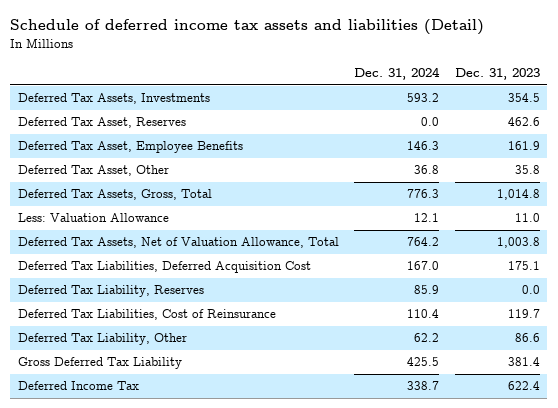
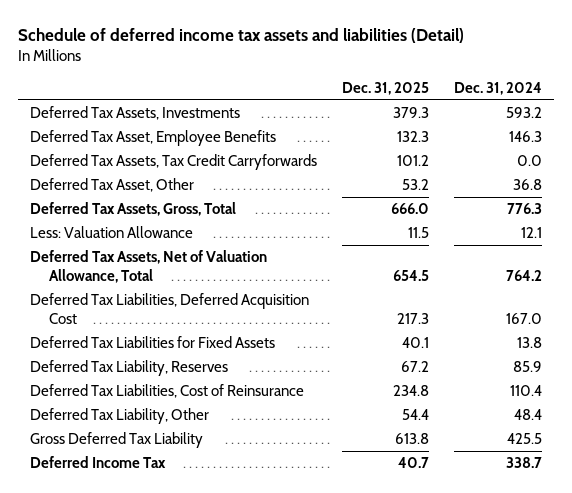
- | Dec. 31, 2024 | Dec. 31, 2023
+ | Dec. 31, 2025 | Dec. 31, 2024
- Deferred Tax Asset, Reserves | 0.0 | 462.6
+ Deferred Tax Assets, Tax Credit Carryforwards | 101.2 | 0.0
+ Deferred Tax Liabilities for Fixed Assets | 40.1 | 13.8
- Deferred Tax Liability, Other | 62.2 | 86.6
+ Deferred Tax Liability, Other | 54.4 | 48.4

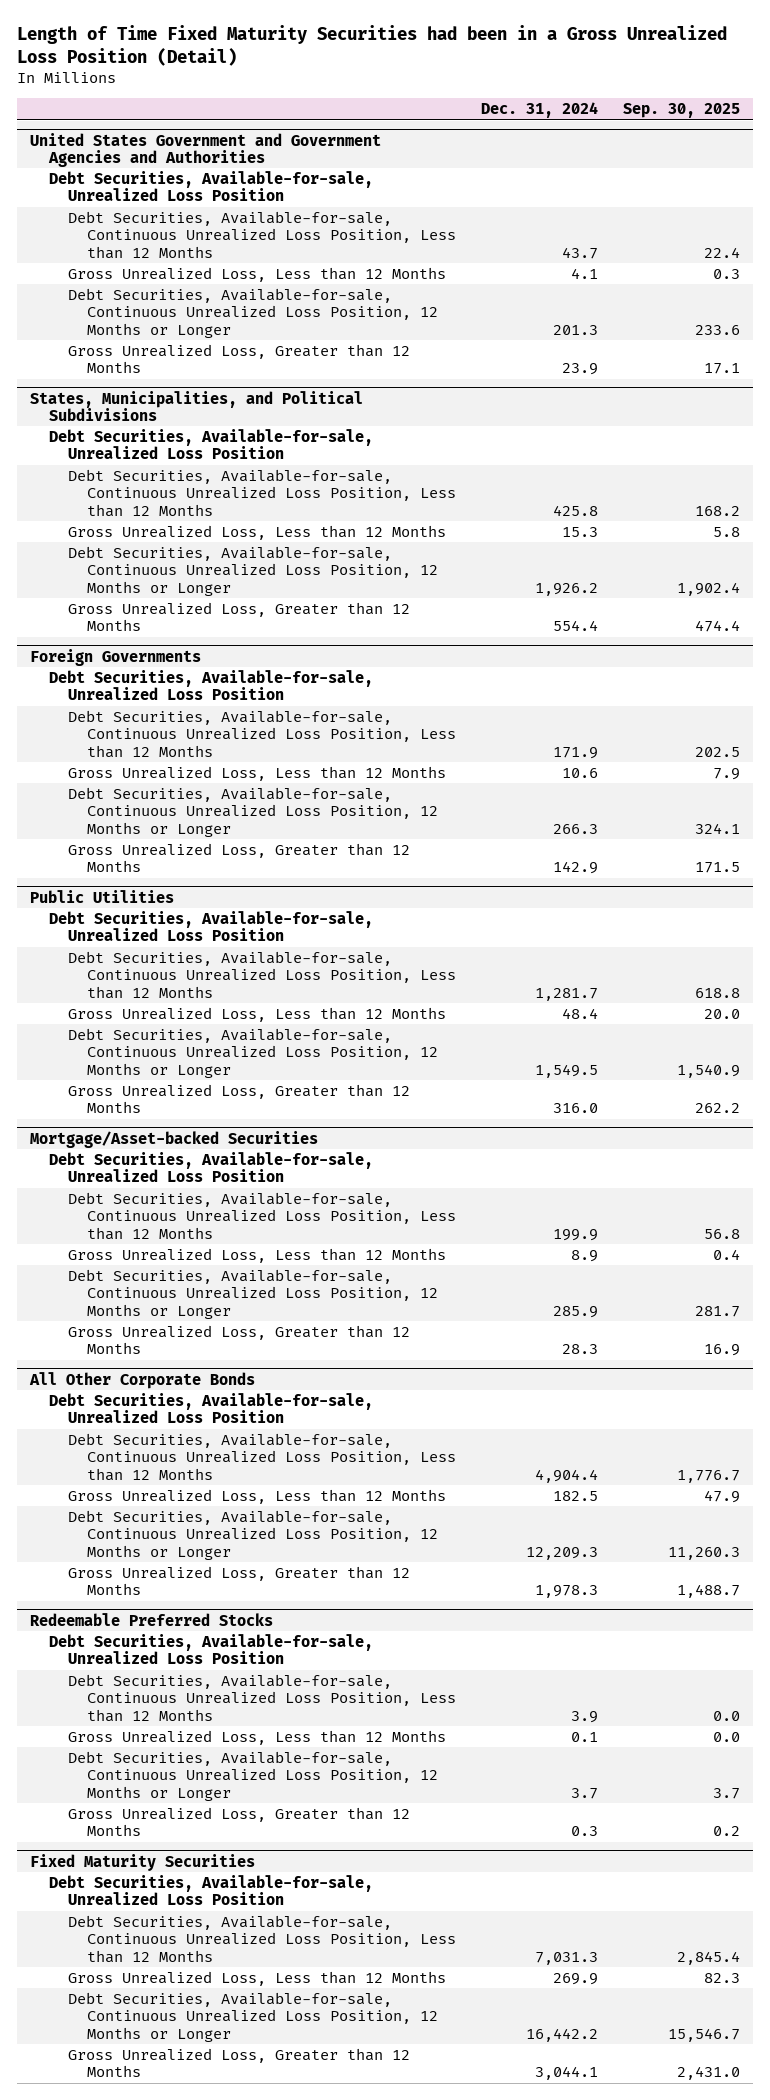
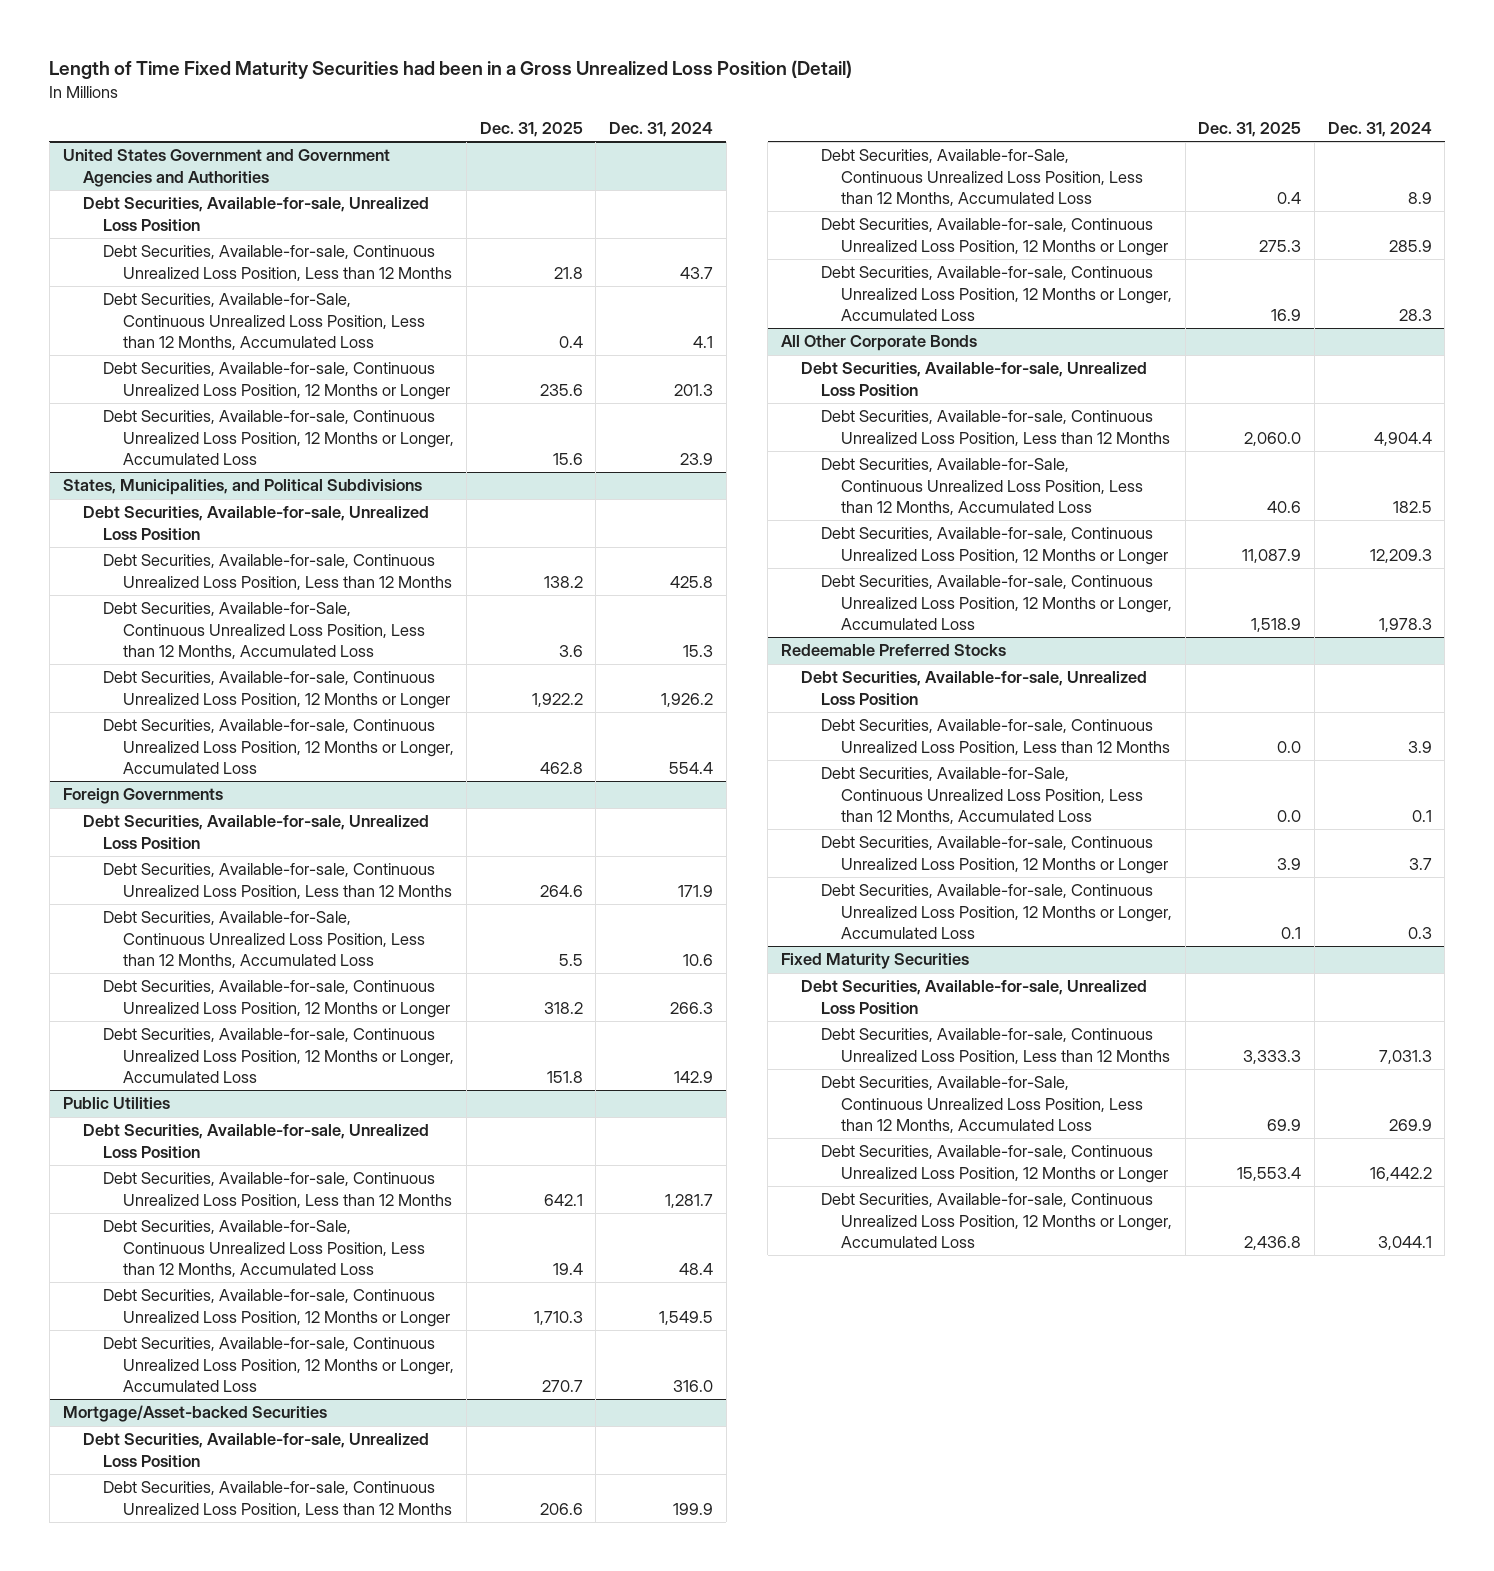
- | Dec. 31, 2024 | Sep. 30, 2025
+ | Dec. 31, 2025 | Dec. 31, 2024
@ United States Government and Government Agencies and Authorities
- Gross Unrealized Loss, Less than 12 Months | 4.1 | 0.3
+ Debt Securities, Available-for-Sale, Continuous Unrealized Loss Position, Less than 12 Months, Accumulated Loss | 0.4 | 4.1
- Gross Unrealized Loss, Greater than 12 Months | 23.9 | 17.1
+ Debt Securities, Available-for-sale, Continuous Unrealized Loss Position, 12 Months or Longer, Accumulated Loss | 15.6 | 23.9
@ States, Municipalities, and Political Subdivisions
- Gross Unrealized Loss, Less than 12 Months | 15.3 | 5.8
+ Debt Securities, Available-for-Sale, Continuous Unrealized Loss Position, Less than 12 Months, Accumulated Loss | 3.6 | 15.3
- Gross Unrealized Loss, Greater than 12 Months | 554.4 | 474.4
+ Debt Securities, Available-for-sale, Continuous Unrealized Loss Position, 12 Months or Longer, Accumulated Loss | 462.8 | 554.4
@ Foreign Governments
- Gross Unrealized Loss, Less than 12 Months | 10.6 | 7.9
+ Debt Securities, Available-for-Sale, Continuous Unrealized Loss Position, Less than 12 Months, Accumulated Loss | 5.5 | 10.6
- Gross Unrealized Loss, Greater than 12 Months | 142.9 | 171.5
+ Debt Securities, Available-for-sale, Continuous Unrealized Loss Position, 12 Months or Longer, Accumulated Loss | 151.8 | 142.9
@ Public Utilities
- Gross Unrealized Loss, Less than 12 Months | 48.4 | 20.0
+ Debt Securities, Available-for-Sale, Continuous Unrealized Loss Position, Less than 12 Months, Accumulated Loss | 19.4 | 48.4
- Gross Unrealized Loss, Greater than 12 Months | 316.0 | 262.2
+ Debt Securities, Available-for-sale, Continuous Unrealized Loss Position, 12 Months or Longer, Accumulated Loss | 270.7 | 316.0
@ Mortgage/Asset-backed Securities
- Gross Unrealized Loss, Less than 12 Months | 8.9 | 0.4
+ Debt Securities, Available-for-Sale, Continuous Unrealized Loss Position, Less than 12 Months, Accumulated Loss | 0.4 | 8.9
- Gross Unrealized Loss, Greater than 12 Months | 28.3 | 16.9
+ Debt Securities, Available-for-sale, Continuous Unrealized Loss Position, 12 Months or Longer, Accumulated Loss | 16.9 | 28.3
@ All Other Corporate Bonds
- Gross Unrealized Loss, Less than 12 Months | 182.5 | 47.9
+ Debt Securities, Available-for-Sale, Continuous Unrealized Loss Position, Less than 12 Months, Accumulated Loss | 40.6 | 182.5
- Gross Unrealized Loss, Greater than 12 Months | 1,978.3 | 1,488.7
+ Debt Securities, Available-for-sale, Continuous Unrealized Loss Position, 12 Months or Longer, Accumulated Loss | 1,518.9 | 1,978.3
@ Redeemable Preferred Stocks
- Gross Unrealized Loss, Less than 12 Months | 0.1 | 0.0
+ Debt Securities, Available-for-Sale, Continuous Unrealized Loss Position, Less than 12 Months, Accumulated Loss | 0.0 | 0.1
- Gross Unrealized Loss, Greater than 12 Months | 0.3 | 0.2
+ Debt Securities, Available-for-sale, Continuous Unrealized Loss Position, 12 Months or Longer, Accumulated Loss | 0.1 | 0.3
@ Fixed Maturity Securities
- Gross Unrealized Loss, Less than 12 Months | 269.9 | 82.3
+ Debt Securities, Available-for-Sale, Continuous Unrealized Loss Position, Less than 12 Months, Accumulated Loss | 69.9 | 269.9
- Gross Unrealized Loss, Greater than 12 Months | 3,044.1 | 2,431.0
+ Debt Securities, Available-for-sale, Continuous Unrealized Loss Position, 12 Months or Longer, Accumulated Loss | 2,436.8 | 3,044.1

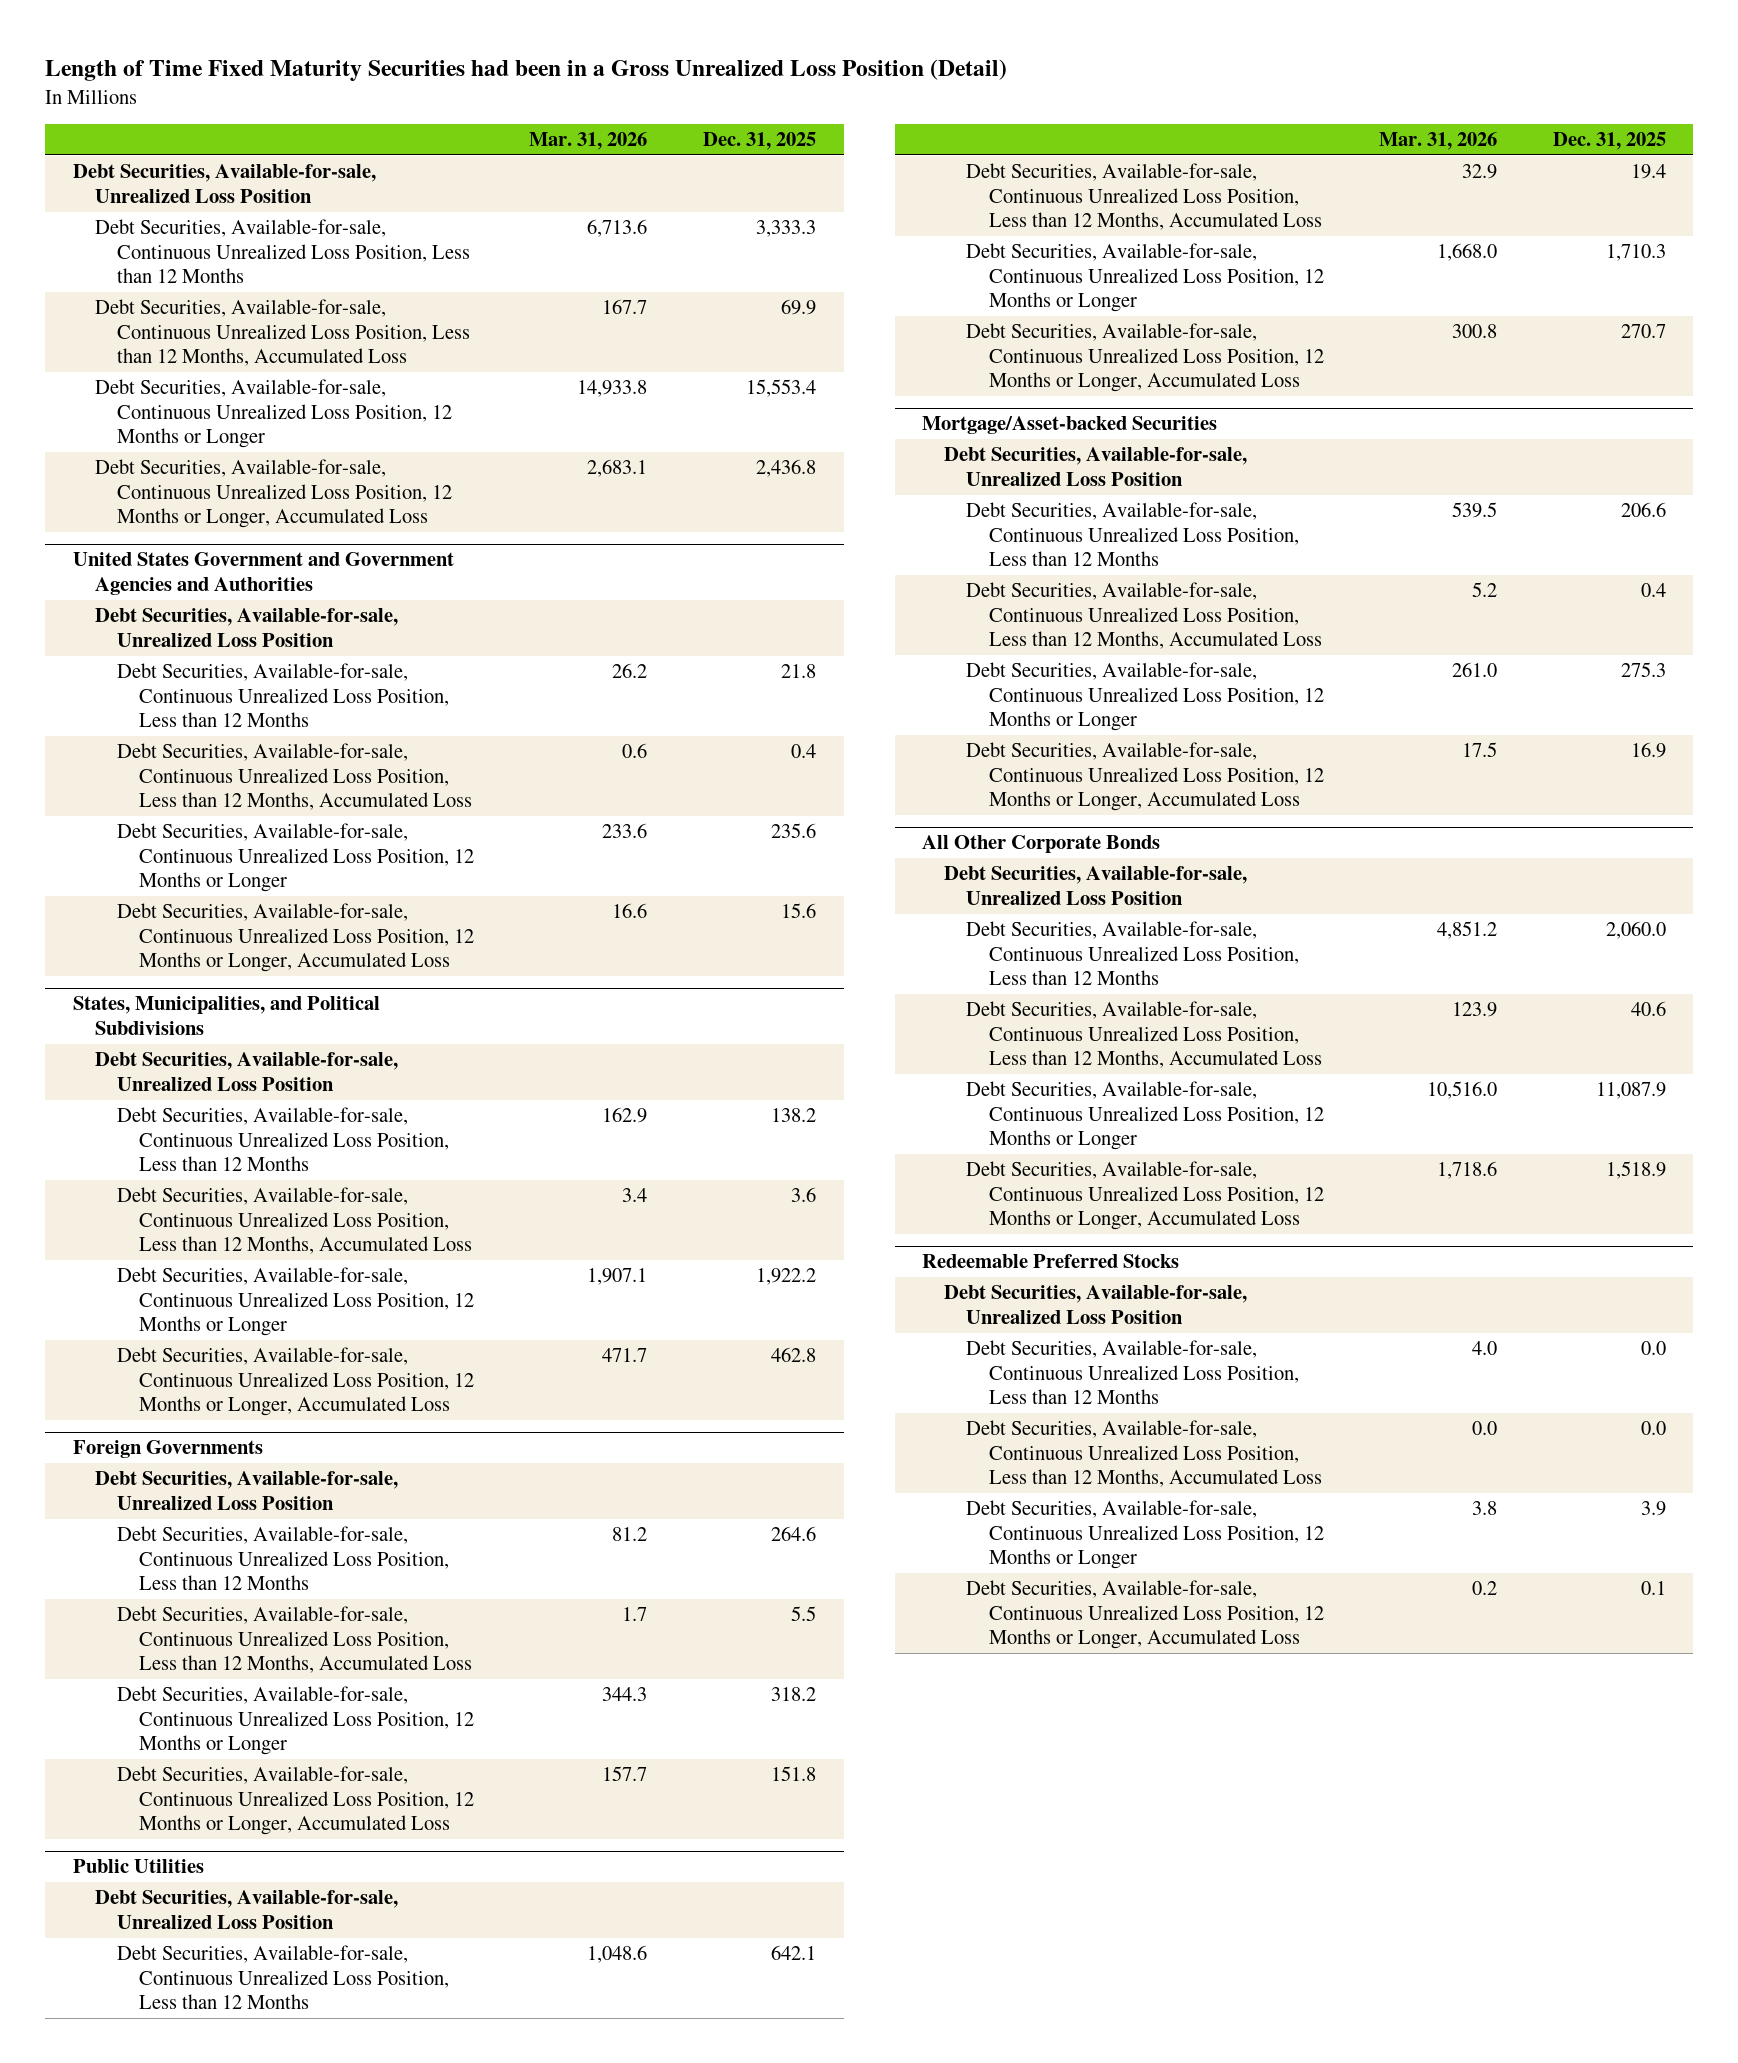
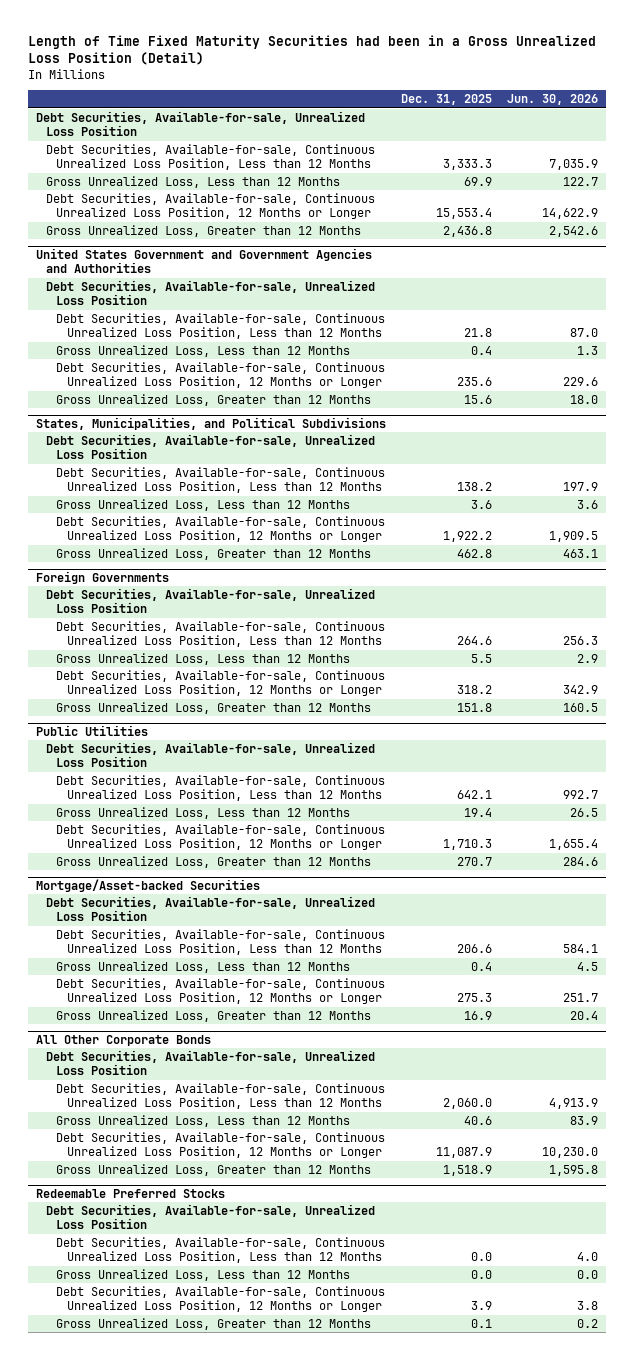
- | Mar. 31, 2026 | Dec. 31, 2025
+ | Dec. 31, 2025 | Jun. 30, 2026
- Debt Securities, Available-for-sale, Continuous Unrealized Loss Position, Less than 12 Months, Accumulated Loss | 167.7 | 69.9
+ Gross Unrealized Loss, Less than 12 Months | 69.9 | 122.7
- Debt Securities, Available-for-sale, Continuous Unrealized Loss Position, 12 Months or Longer, Accumulated Loss | 2,683.1 | 2,436.8
+ Gross Unrealized Loss, Greater than 12 Months | 2,436.8 | 2,542.6
@ United States Government and Government Agencies and Authorities
- Debt Securities, Available-for-sale, Continuous Unrealized Loss Position, Less than 12 Months, Accumulated Loss | 0.6 | 0.4
+ Gross Unrealized Loss, Less than 12 Months | 0.4 | 1.3
- Debt Securities, Available-for-sale, Continuous Unrealized Loss Position, 12 Months or Longer, Accumulated Loss | 16.6 | 15.6
+ Gross Unrealized Loss, Greater than 12 Months | 15.6 | 18.0
@ States, Municipalities, and Political Subdivisions
- Debt Securities, Available-for-sale, Continuous Unrealized Loss Position, Less than 12 Months, Accumulated Loss | 3.4 | 3.6
+ Gross Unrealized Loss, Less than 12 Months | 3.6 | 3.6
- Debt Securities, Available-for-sale, Continuous Unrealized Loss Position, 12 Months or Longer, Accumulated Loss | 471.7 | 462.8
+ Gross Unrealized Loss, Greater than 12 Months | 462.8 | 463.1
@ Foreign Governments
- Debt Securities, Available-for-sale, Continuous Unrealized Loss Position, Less than 12 Months, Accumulated Loss | 1.7 | 5.5
+ Gross Unrealized Loss, Less than 12 Months | 5.5 | 2.9
- Debt Securities, Available-for-sale, Continuous Unrealized Loss Position, 12 Months or Longer, Accumulated Loss | 157.7 | 151.8
+ Gross Unrealized Loss, Greater than 12 Months | 151.8 | 160.5
@ Public Utilities
- Debt Securities, Available-for-sale, Continuous Unrealized Loss Position, Less than 12 Months, Accumulated Loss | 32.9 | 19.4
+ Gross Unrealized Loss, Less than 12 Months | 19.4 | 26.5
- Debt Securities, Available-for-sale, Continuous Unrealized Loss Position, 12 Months or Longer, Accumulated Loss | 300.8 | 270.7
+ Gross Unrealized Loss, Greater than 12 Months | 270.7 | 284.6
@ Mortgage/Asset-backed Securities
- Debt Securities, Available-for-sale, Continuous Unrealized Loss Position, Less than 12 Months, Accumulated Loss | 5.2 | 0.4
+ Gross Unrealized Loss, Less than 12 Months | 0.4 | 4.5
- Debt Securities, Available-for-sale, Continuous Unrealized Loss Position, 12 Months or Longer, Accumulated Loss | 17.5 | 16.9
+ Gross Unrealized Loss, Greater than 12 Months | 16.9 | 20.4
@ All Other Corporate Bonds
- Debt Securities, Available-for-sale, Continuous Unrealized Loss Position, Less than 12 Months, Accumulated Loss | 123.9 | 40.6
+ Gross Unrealized Loss, Less than 12 Months | 40.6 | 83.9
- Debt Securities, Available-for-sale, Continuous Unrealized Loss Position, 12 Months or Longer, Accumulated Loss | 1,718.6 | 1,518.9
+ Gross Unrealized Loss, Greater than 12 Months | 1,518.9 | 1,595.8
@ Redeemable Preferred Stocks
- Debt Securities, Available-for-sale, Continuous Unrealized Loss Position, Less than 12 Months, Accumulated Loss | 0.0 | 0.0
+ Gross Unrealized Loss, Less than 12 Months | 0.0 | 0.0
- Debt Securities, Available-for-sale, Continuous Unrealized Loss Position, 12 Months or Longer, Accumulated Loss | 0.2 | 0.1
+ Gross Unrealized Loss, Greater than 12 Months | 0.1 | 0.2

